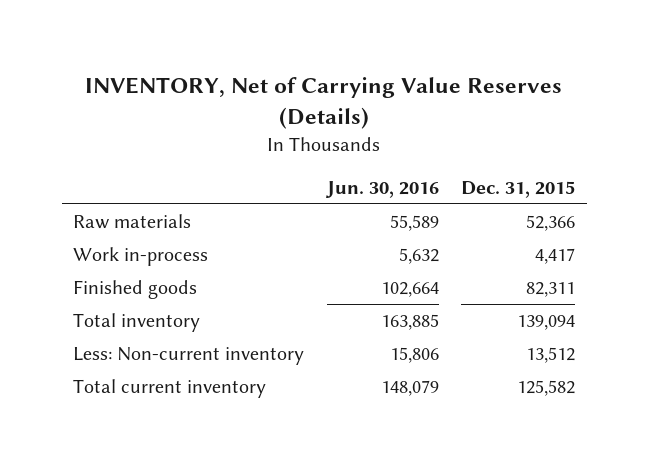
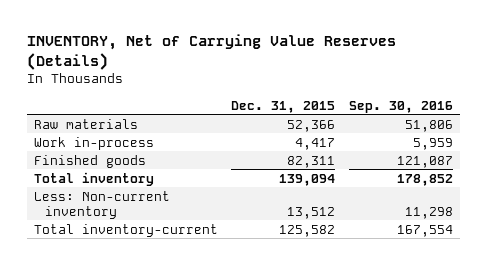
- | Jun. 30, 2016 | Dec. 31, 2015
+ | Dec. 31, 2015 | Sep. 30, 2016
- Total current inventory | 148,079 | 125,582
+ Total inventory-current | 125,582 | 167,554

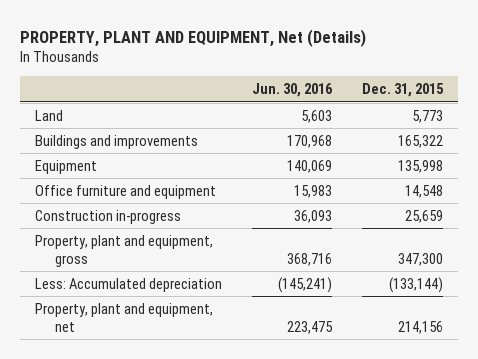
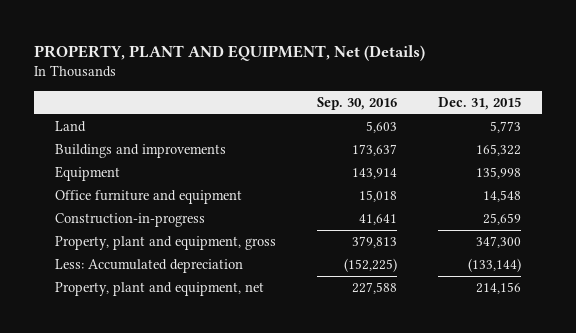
- | Jun. 30, 2016 | Dec. 31, 2015
+ | Sep. 30, 2016 | Dec. 31, 2015
- Construction in-progress | 36,093 | 25,659
+ Construction-in-progress | 41,641 | 25,659

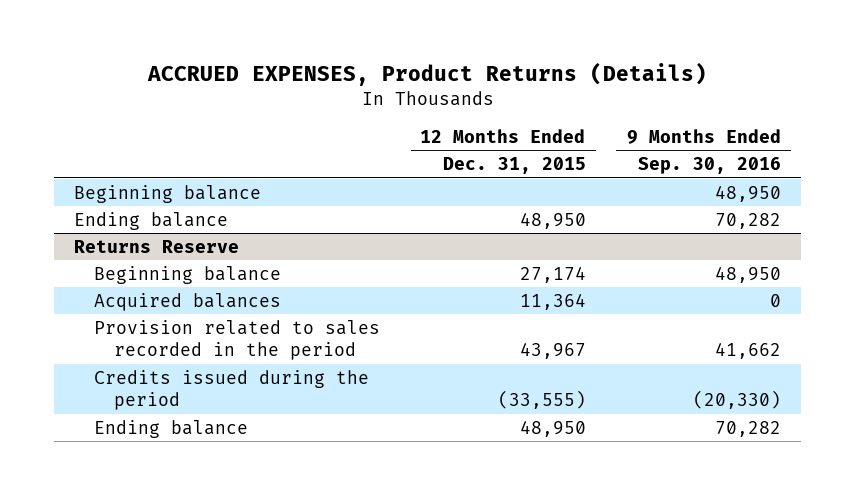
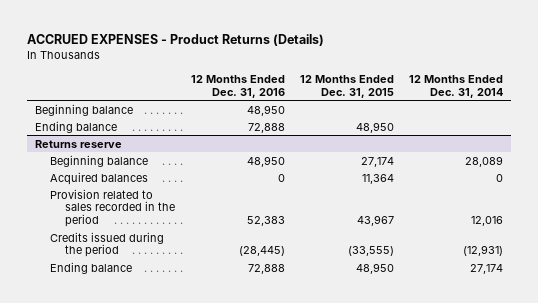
- ACCRUED EXPENSES, Product Returns (Details)
+ ACCRUED EXPENSES - Product Returns (Details)
- | 12 Months Ended Dec. 31, 2015 | 9 Months Ended Sep. 30, 2016
+ | 12 Months Ended Dec. 31, 2016 | 12 Months Ended Dec. 31, 2015 | 12 Months Ended Dec. 31, 2014
- Returns Reserve
+ Returns reserve

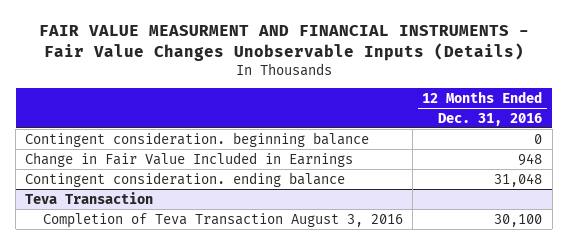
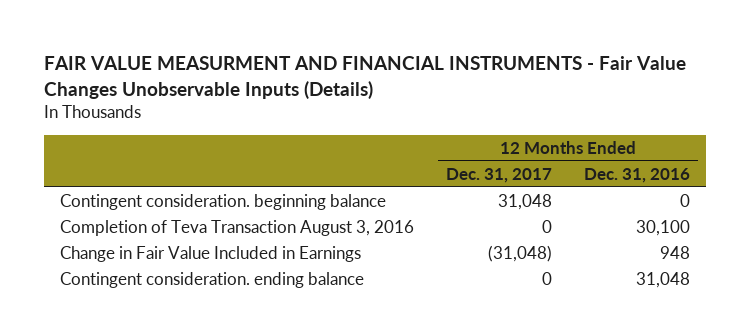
- | 12 Months Ended Dec. 31, 2016
+ | 12 Months Ended Dec. 31, 2017 | 12 Months Ended Dec. 31, 2016
+ Completion of Teva Transaction August 3, 2016 | 0 | 30,100
- Teva Transaction
- Completion of Teva Transaction August 3, 2016 | 30,100

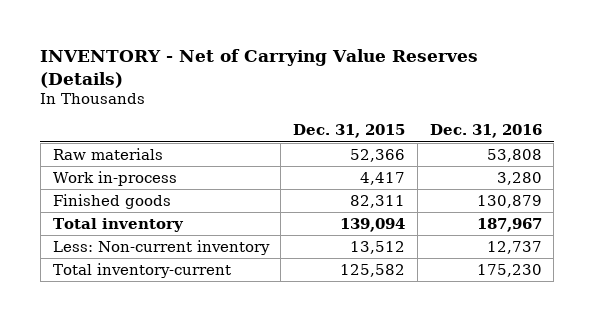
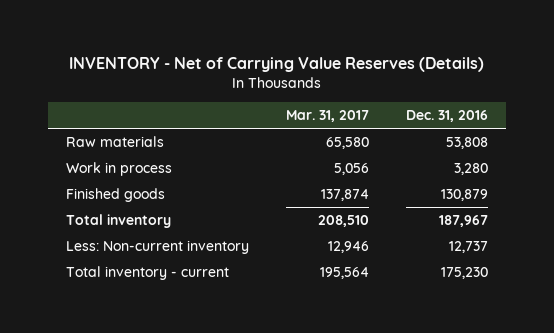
- | Dec. 31, 2015 | Dec. 31, 2016
+ | Mar. 31, 2017 | Dec. 31, 2016
- Work in-process | 4,417 | 3,280
+ Work in process | 5,056 | 3,280
- Total inventory-current | 125,582 | 175,230
+ Total inventory - current | 195,564 | 175,230

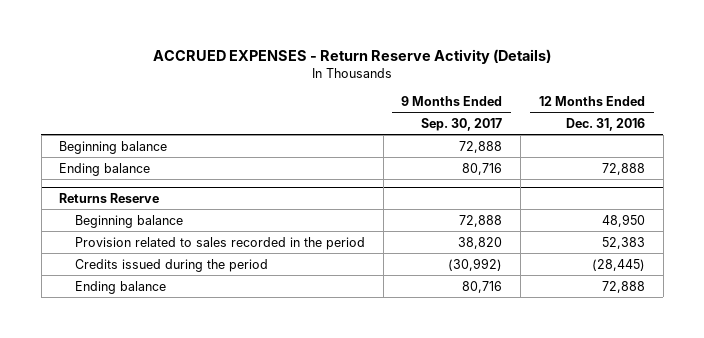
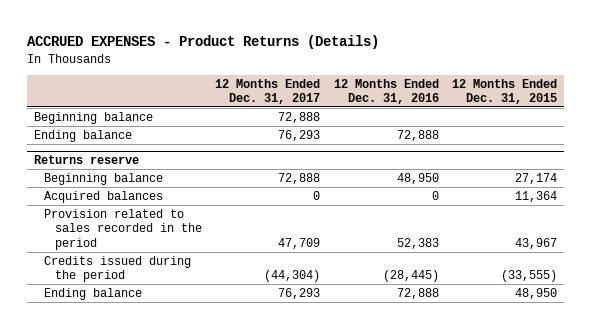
- ACCRUED EXPENSES - Return Reserve Activity (Details)
+ ACCRUED EXPENSES - Product Returns (Details)
- | 9 Months Ended Sep. 30, 2017 | 12 Months Ended Dec. 31, 2016
+ | 12 Months Ended Dec. 31, 2017 | 12 Months Ended Dec. 31, 2016 | 12 Months Ended Dec. 31, 2015
- Returns Reserve
+ Returns reserve
+ Acquired balances | 0 | 0 | 11,364

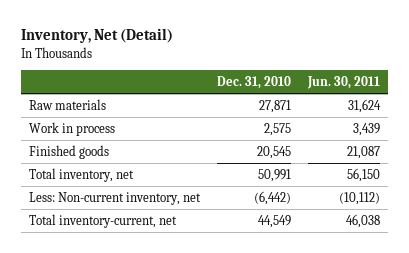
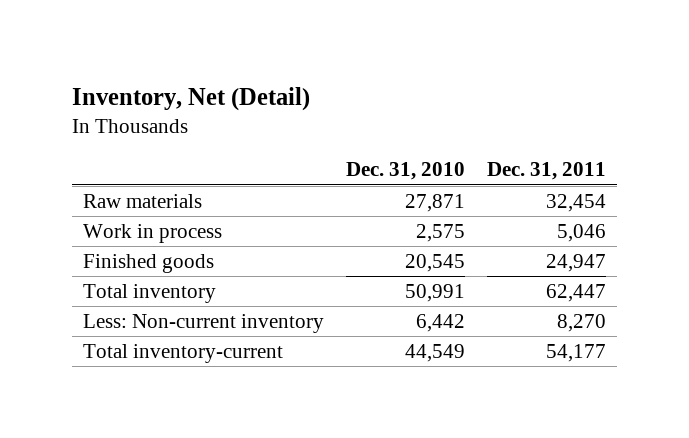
- | Dec. 31, 2010 | Jun. 30, 2011
+ | Dec. 31, 2010 | Dec. 31, 2011
- Total inventory, net | 50,991 | 56,150
- Less: Non-current inventory, net | (6,442) | (10,112)
- Total inventory-current, net | 44,549 | 46,038
+ Total inventory | 50,991 | 62,447
+ Less: Non-current inventory | 6,442 | 8,270
+ Total inventory-current | 44,549 | 54,177

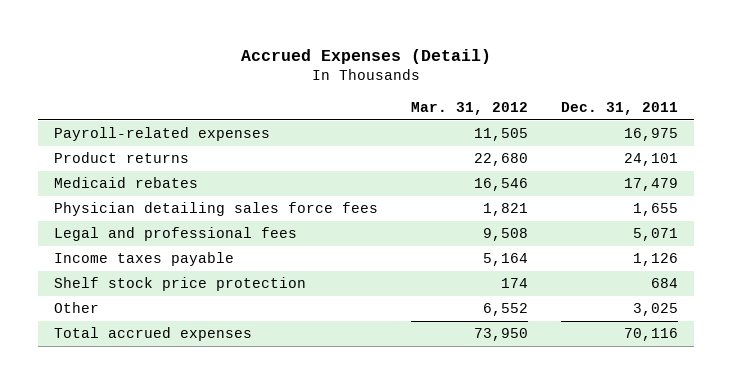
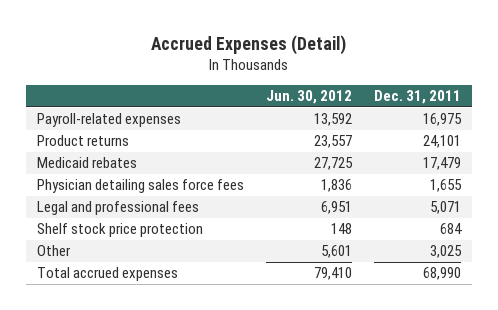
- | Mar. 31, 2012 | Dec. 31, 2011
+ | Jun. 30, 2012 | Dec. 31, 2011
- Income taxes payable | 5,164 | 1,126
- Total accrued expenses | 73,950 | 70,116
+ Total accrued expenses | 79,410 | 68,990

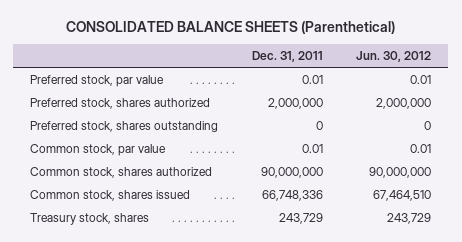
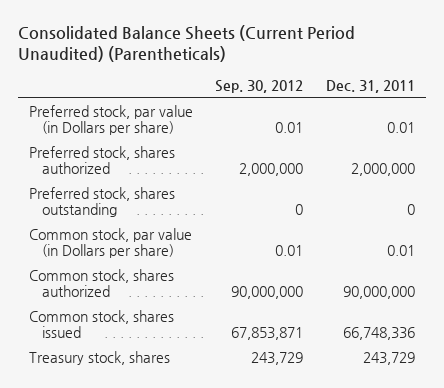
- CONSOLIDATED BALANCE SHEETS (Parenthetical)
+ Consolidated Balance Sheets (Current Period Unaudited) (Parentheticals)
- | Dec. 31, 2011 | Jun. 30, 2012
+ | Sep. 30, 2012 | Dec. 31, 2011
- Preferred stock, par value | 0.01 | 0.01
+ Preferred stock, par value (in Dollars per share) | 0.01 | 0.01
- Common stock, par value | 0.01 | 0.01
+ Common stock, par value (in Dollars per share) | 0.01 | 0.01

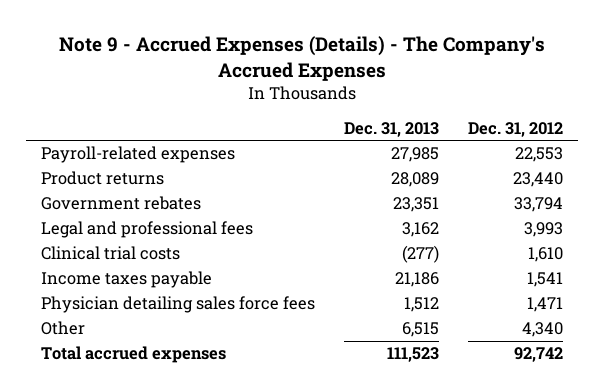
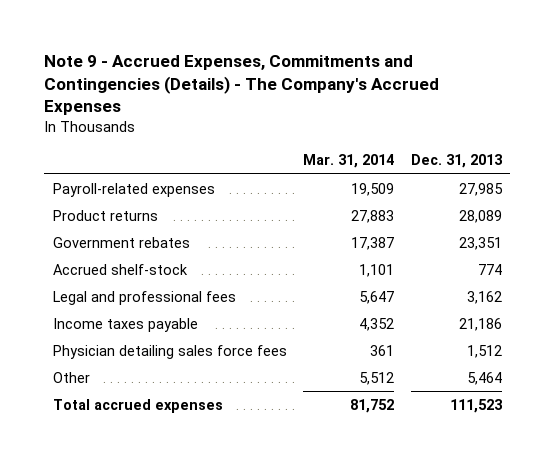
- Note 9 - Accrued Expenses (Details) - The Company's Accrued Expenses
+ Note 9 - Accrued Expenses, Commitments and Contingencies (Details) - The Company's Accrued Expenses
- | Dec. 31, 2013 | Dec. 31, 2012
+ | Mar. 31, 2014 | Dec. 31, 2013
+ Accrued shelf-stock | 1,101 | 774
- Clinical trial costs | (277) | 1,610
- Other | 6,515 | 4,340
+ Other | 5,512 | 5,464

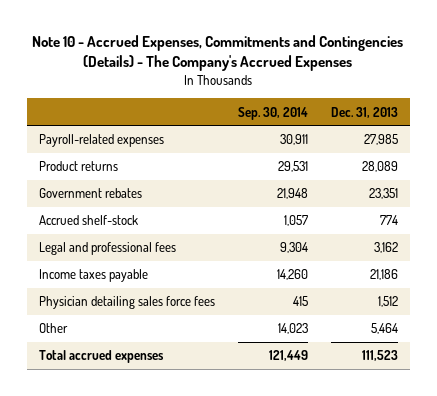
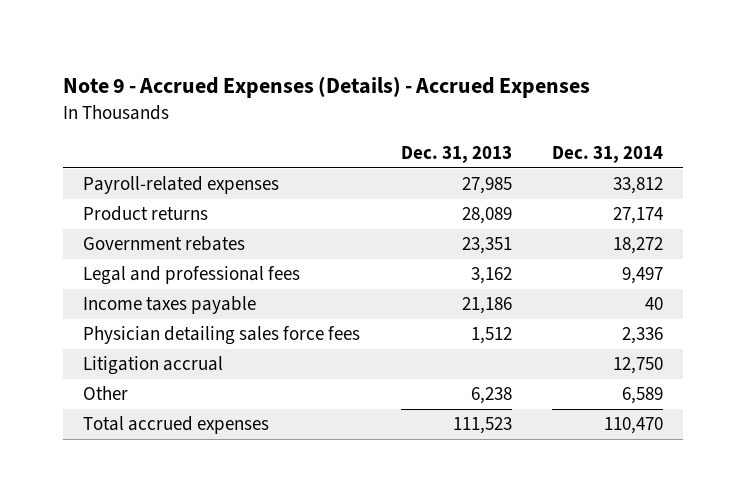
- Note 10 - Accrued Expenses, Commitments and Contingencies (Details) - The Company's Accrued Expenses
+ Note 9 - Accrued Expenses (Details) - Accrued Expenses
- | Sep. 30, 2014 | Dec. 31, 2013
+ | Dec. 31, 2013 | Dec. 31, 2014
- Accrued shelf-stock | 1,057 | 774
- Other | 14,023 | 5,464
+ Litigation accrual | | 12,750
+ Other | 6,238 | 6,589

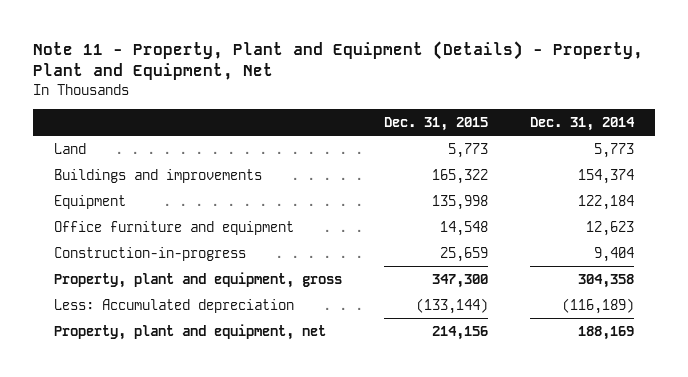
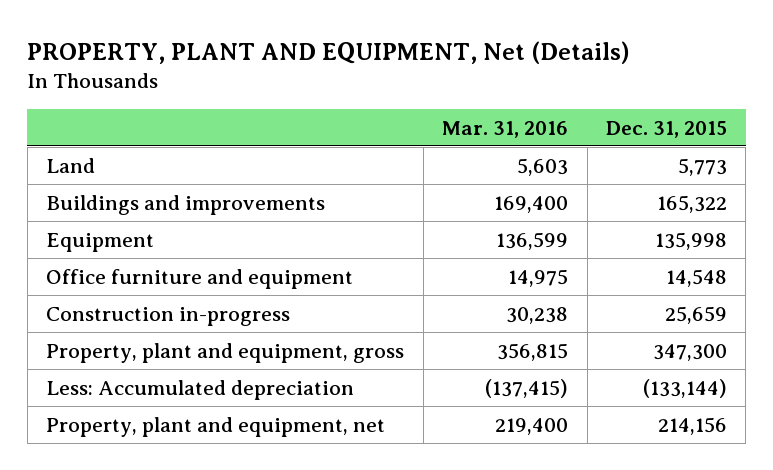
- Note 11 - Property, Plant and Equipment (Details) - Property, Plant and Equipment, Net
+ PROPERTY, PLANT AND EQUIPMENT, Net (Details)
- | Dec. 31, 2015 | Dec. 31, 2014
+ | Mar. 31, 2016 | Dec. 31, 2015
- Construction-in-progress | 25,659 | 9,404
+ Construction in-progress | 30,238 | 25,659

